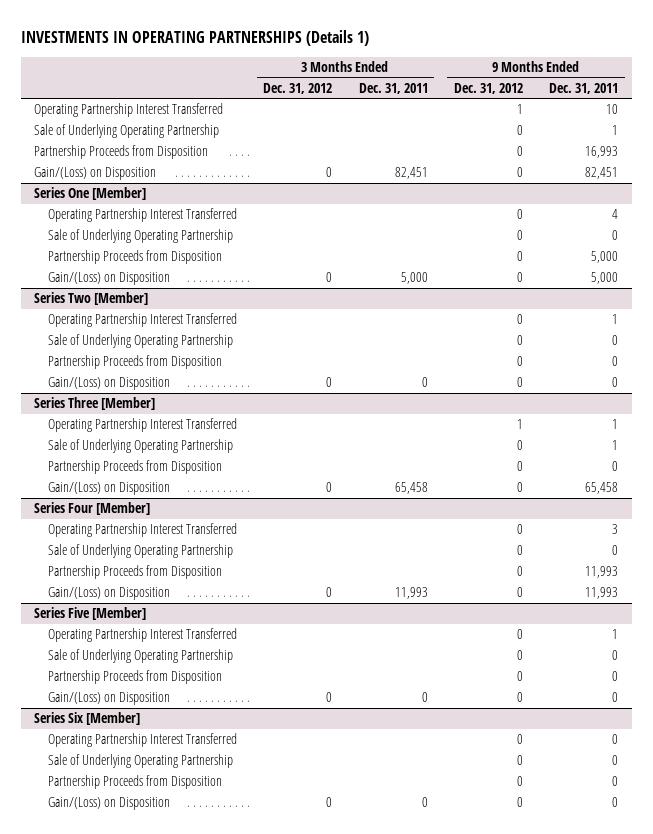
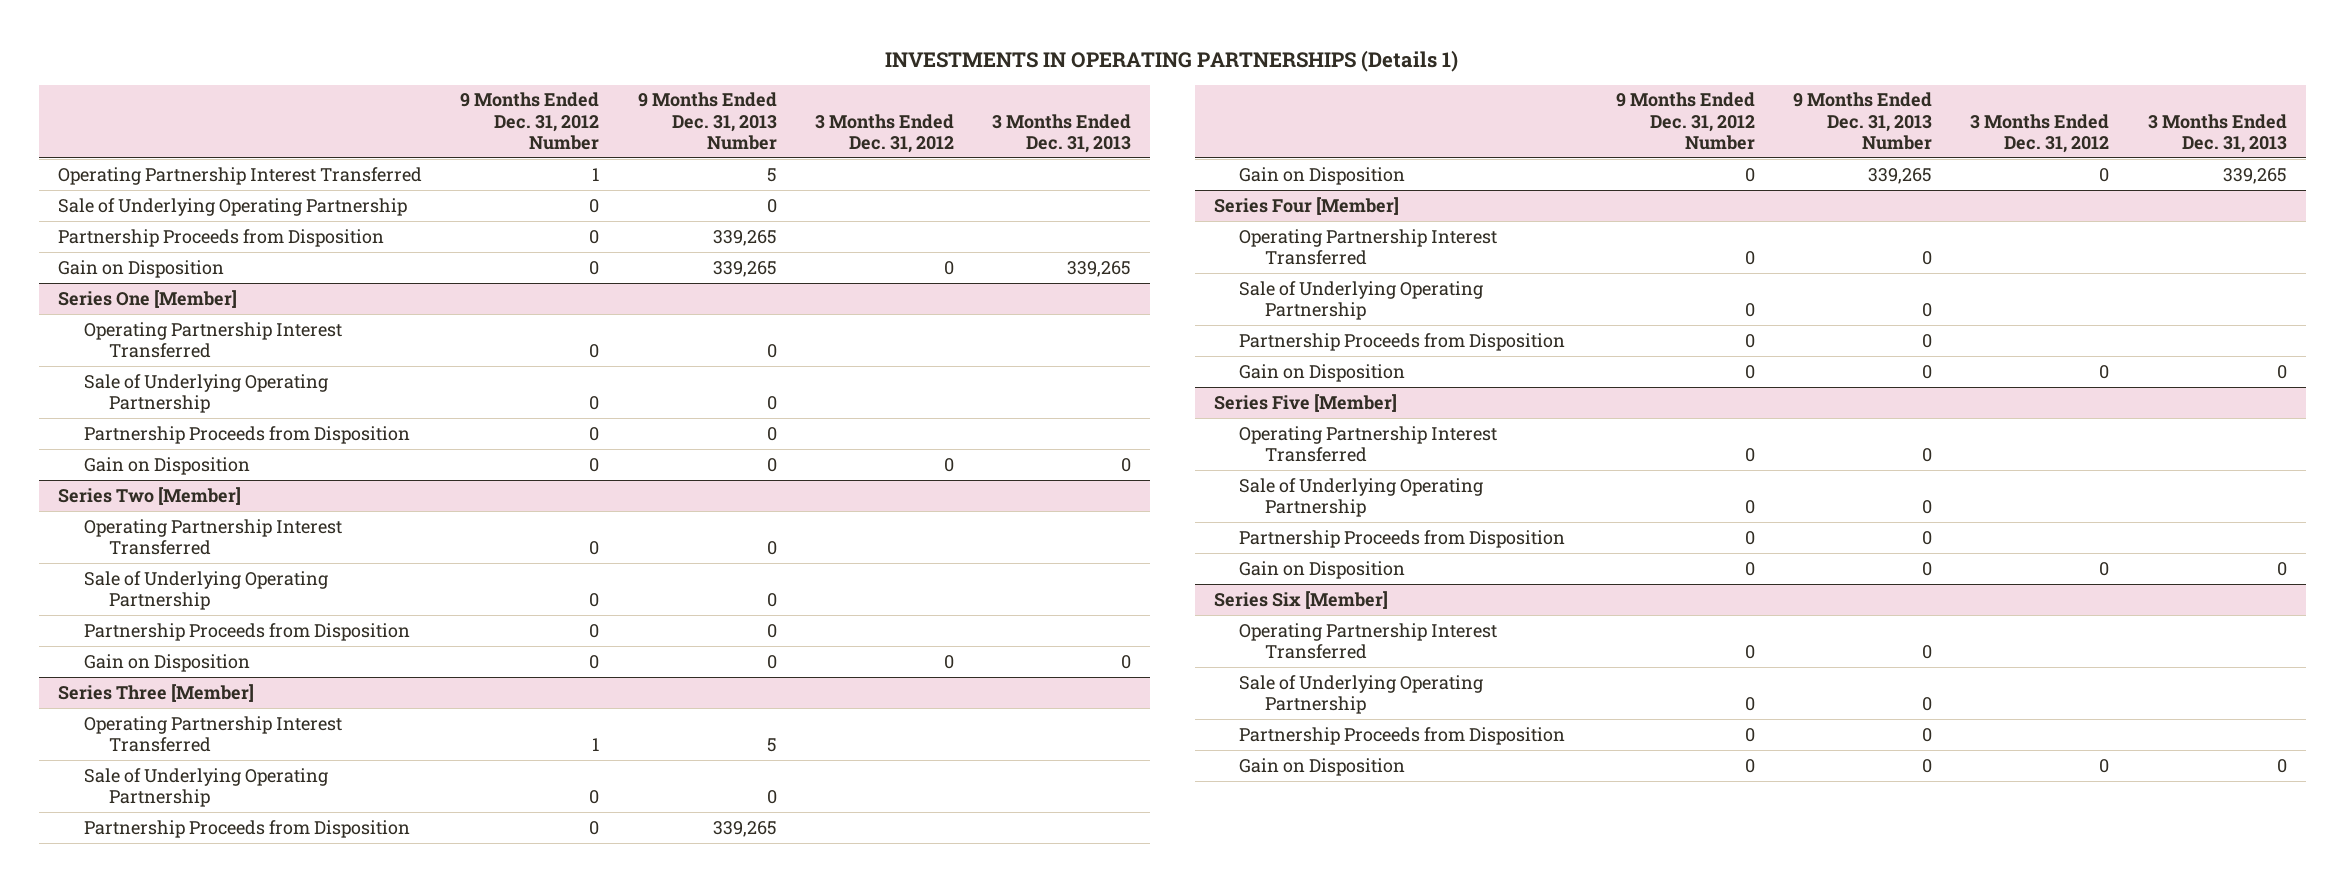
- | 3 Months Ended Dec. 31, 2012 | 3 Months Ended Dec. 31, 2011 | 9 Months Ended Dec. 31, 2012 | 9 Months Ended Dec. 31, 2011
+ | 9 Months Ended Dec. 31, 2012 Number | 9 Months Ended Dec. 31, 2013 Number | 3 Months Ended Dec. 31, 2012 | 3 Months Ended Dec. 31, 2013
- Gain/(Loss) on Disposition | 0 | 82,451 | 0 | 82,451
+ Gain on Disposition | 0 | 339,265 | 0 | 339,265
@ Series One [Member]
- Gain/(Loss) on Disposition | 0 | 5,000 | 0 | 5,000
+ Gain on Disposition | 0 | 0 | 0 | 0
@ Series Two [Member]
- Gain/(Loss) on Disposition | 0 | 0 | 0 | 0
+ Gain on Disposition | 0 | 0 | 0 | 0
@ Series Three [Member]
- Gain/(Loss) on Disposition | 0 | 65,458 | 0 | 65,458
+ Gain on Disposition | 0 | 339,265 | 0 | 339,265
@ Series Four [Member]
- Gain/(Loss) on Disposition | 0 | 11,993 | 0 | 11,993
+ Gain on Disposition | 0 | 0 | 0 | 0
@ Series Five [Member]
- Gain/(Loss) on Disposition | 0 | 0 | 0 | 0
+ Gain on Disposition | 0 | 0 | 0 | 0
@ Series Six [Member]
- Gain/(Loss) on Disposition | 0 | 0 | 0 | 0
+ Gain on Disposition | 0 | 0 | 0 | 0

